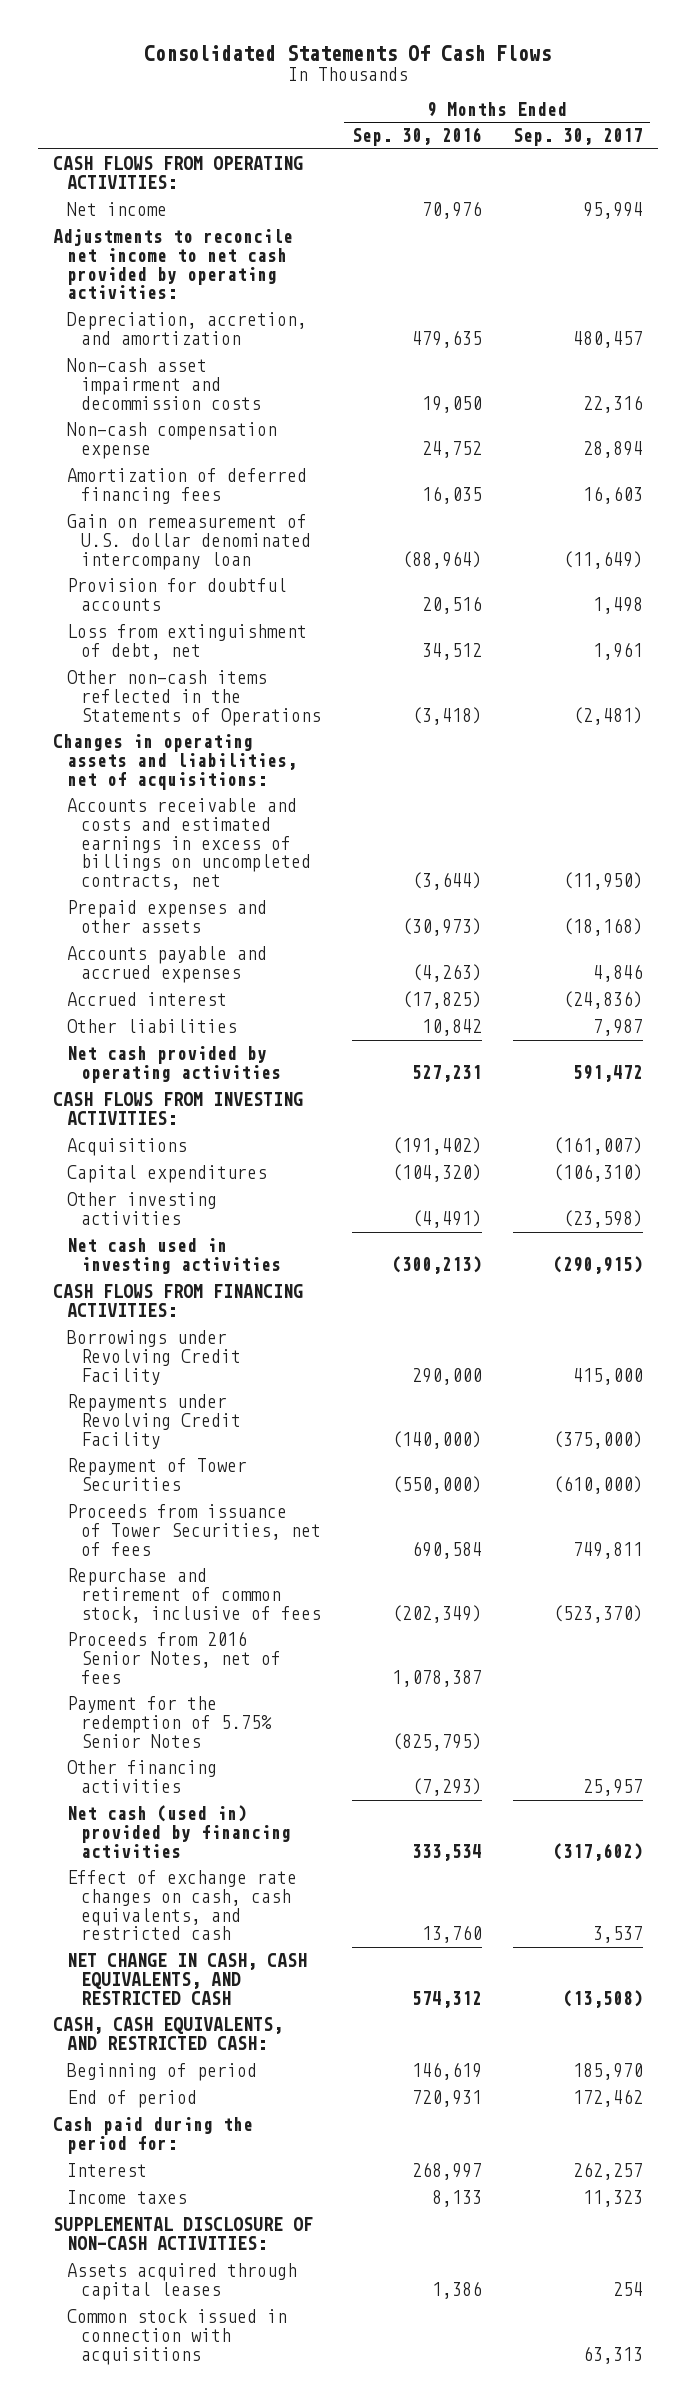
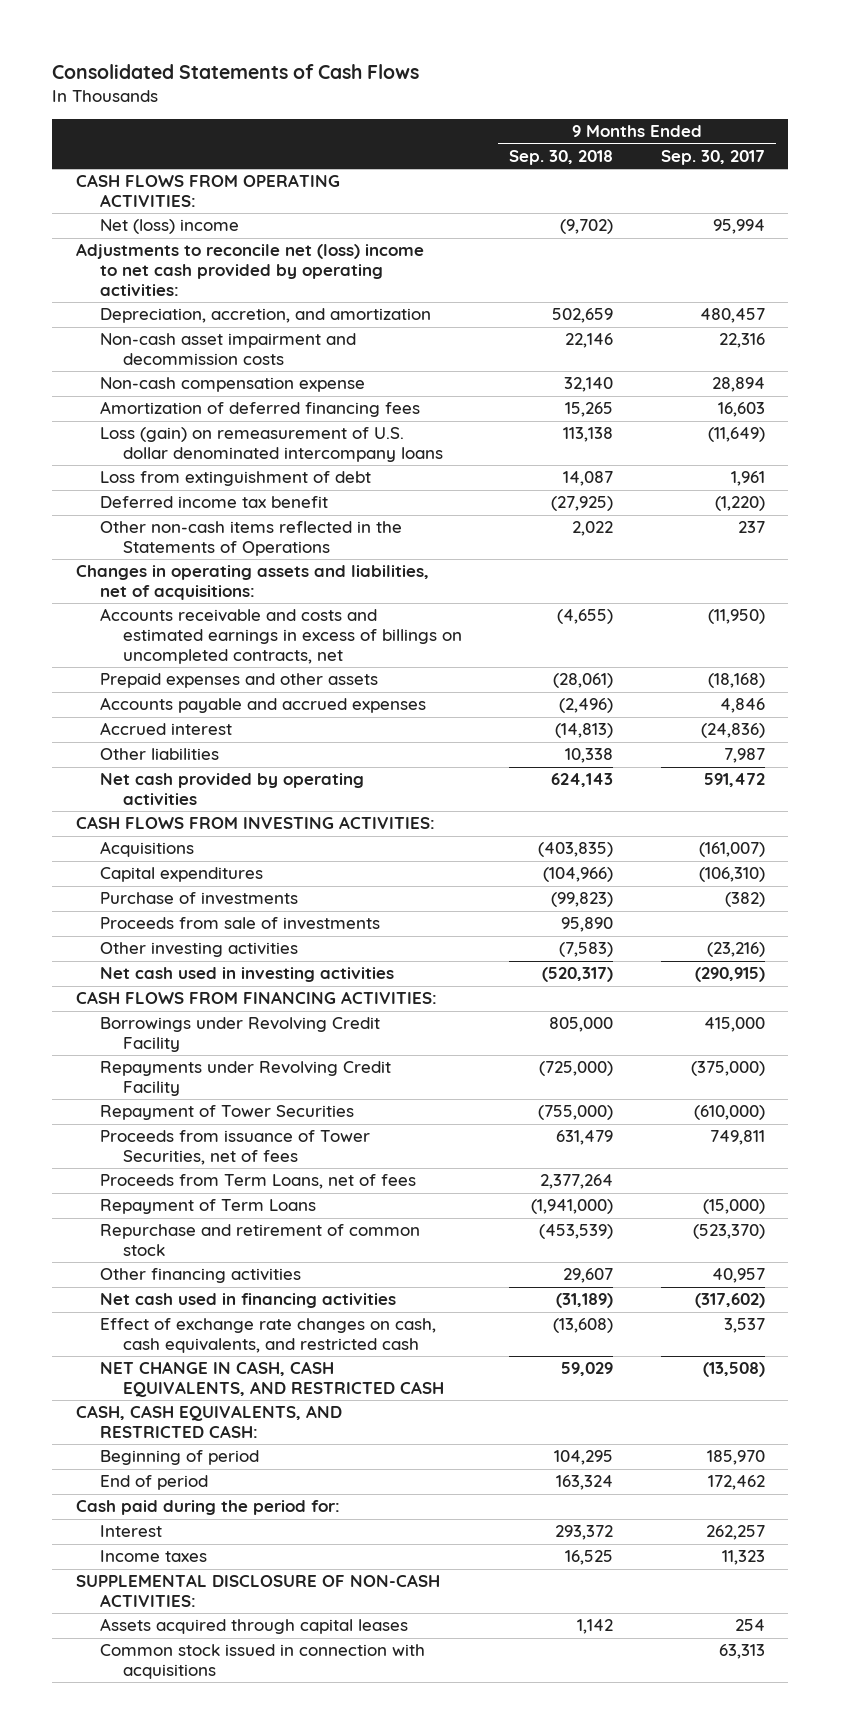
- Consolidated Statements Of Cash Flows
+ Consolidated Statements of Cash Flows
- | 9 Months Ended Sep. 30, 2016 | 9 Months Ended Sep. 30, 2017
+ | 9 Months Ended Sep. 30, 2018 | 9 Months Ended Sep. 30, 2017
- Net income | 70,976 | 95,994
- Adjustments to reconcile net income to net cash provided by operating activities:
+ Net (loss) income | (9,702) | 95,994
+ Adjustments to reconcile net (loss) income to net cash provided by operating activities:
- Gain on remeasurement of U.S. dollar denominated intercompany loan | (88,964) | (11,649)
- Provision for doubtful accounts | 20,516 | 1,498
- Loss from extinguishment of debt, net | 34,512 | 1,961
- Other non-cash items reflected in the Statements of Operations | (3,418) | (2,481)
+ Loss (gain) on remeasurement of U.S. dollar denominated intercompany loans | 113,138 | (11,649)
+ Loss from extinguishment of debt | 14,087 | 1,961
+ Deferred income tax benefit | (27,925) | (1,220)
+ Other non-cash items reflected in the Statements of Operations | 2,022 | 237
- Other investing activities | (4,491) | (23,598)
+ Purchase of investments | (99,823) | (382)
+ Proceeds from sale of investments | 95,890 |
+ Other investing activities | (7,583) | (23,216)
- Repurchase and retirement of common stock, inclusive of fees | (202,349) | (523,370)
- Proceeds from 2016 Senior Notes, net of fees | 1,078,387 |
- Payment for the redemption of 5.75% Senior Notes | (825,795) |
- Other financing activities | (7,293) | 25,957
- Net cash (used in) provided by financing activities | 333,534 | (317,602)
+ Proceeds from Term Loans, net of fees | 2,377,264 |
+ Repayment of Term Loans | (1,941,000) | (15,000)
+ Repurchase and retirement of common stock | (453,539) | (523,370)
+ Other financing activities | 29,607 | 40,957
+ Net cash used in financing activities | (31,189) | (317,602)

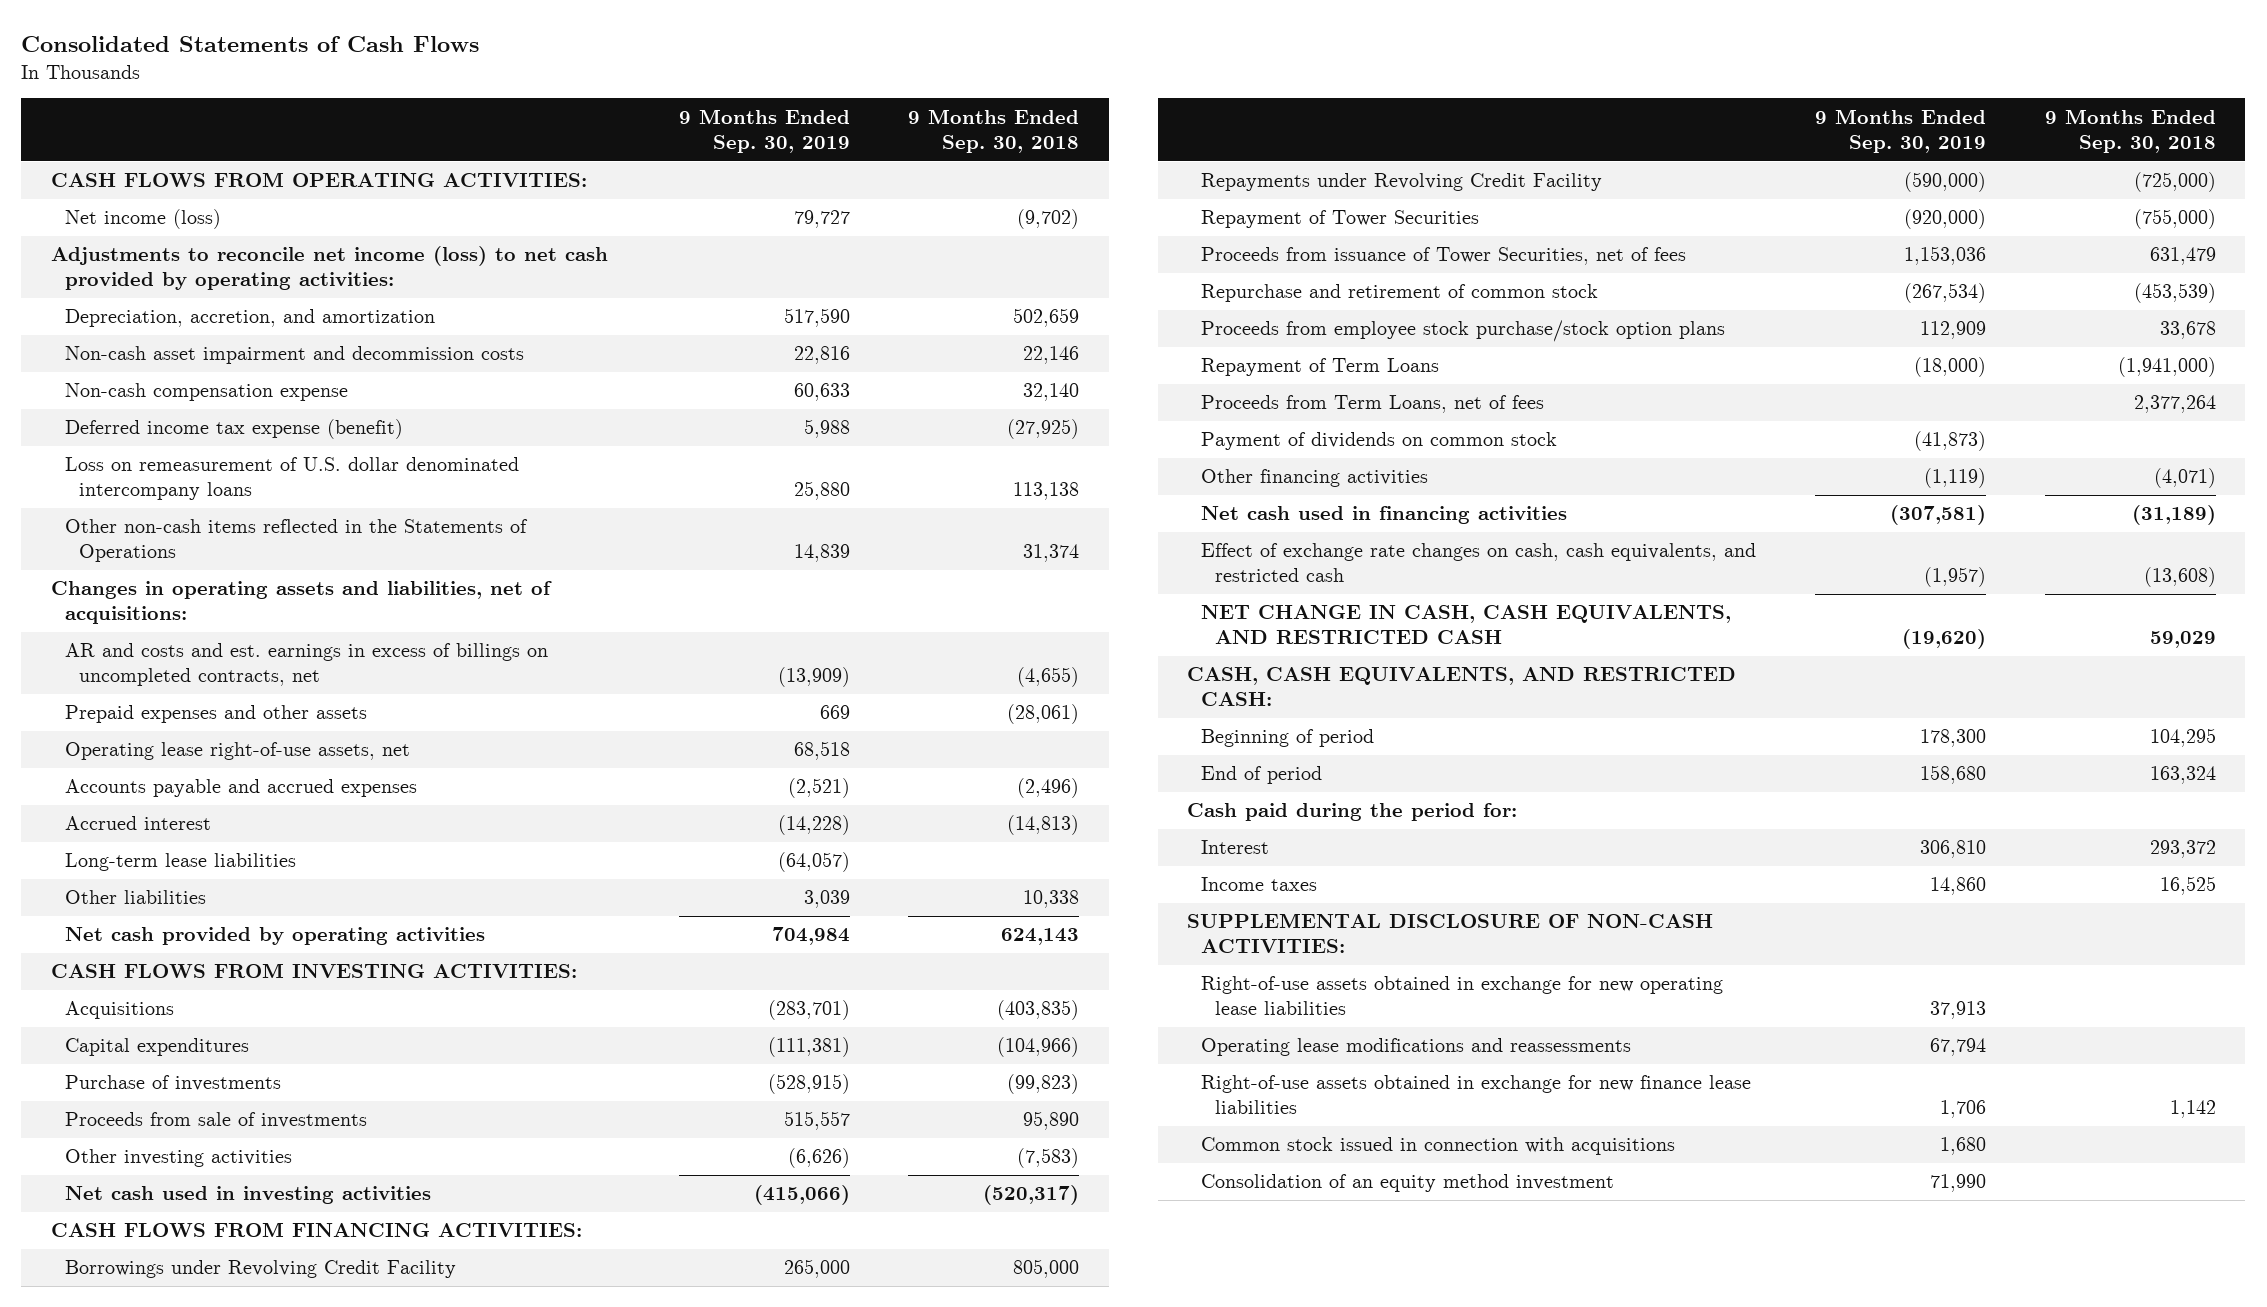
- | 9 Months Ended Sep. 30, 2018 | 9 Months Ended Sep. 30, 2017
+ | 9 Months Ended Sep. 30, 2019 | 9 Months Ended Sep. 30, 2018
- Net (loss) income | (9,702) | 95,994
- Adjustments to reconcile net (loss) income to net cash provided by operating activities:
+ Net income (loss) | 79,727 | (9,702)
+ Adjustments to reconcile net income (loss) to net cash provided by operating activities:
- Amortization of deferred financing fees | 15,265 | 16,603
- Loss (gain) on remeasurement of U.S. dollar denominated intercompany loans | 113,138 | (11,649)
- Loss from extinguishment of debt | 14,087 | 1,961
- Deferred income tax benefit | (27,925) | (1,220)
- Other non-cash items reflected in the Statements of Operations | 2,022 | 237
+ Deferred income tax expense (benefit) | 5,988 | (27,925)
+ Loss on remeasurement of U.S. dollar denominated intercompany loans | 25,880 | 113,138
+ Other non-cash items reflected in the Statements of Operations | 14,839 | 31,374
- Accounts receivable and costs and estimated earnings in excess of billings on uncompleted contracts, net | (4,655) | (11,950)
+ AR and costs and est. earnings in excess of billings on uncompleted contracts, net | (13,909) | (4,655)
+ Operating lease right-of-use assets, net | 68,518 |
+ Long-term lease liabilities | (64,057) |
- Other financing activities | 29,607 | 40,957
+ Proceeds from employee stock purchase/stock option plans | 112,909 | 33,678
moved down: Repayment of Term Loans | (18,000) | (1,941,000)
moved down: Proceeds from Term Loans, net of fees | | 2,377,264
+ Payment of dividends on common stock | (41,873) |
+ Other financing activities | (1,119) | (4,071)
- Assets acquired through capital leases | 1,142 | 254
+ Right-of-use assets obtained in exchange for new operating lease liabilities | 37,913 |
+ Operating lease modifications and reassessments | 67,794 |
+ Right-of-use assets obtained in exchange for new finance lease liabilities | 1,706 | 1,142
+ Consolidation of an equity method investment | 71,990 |

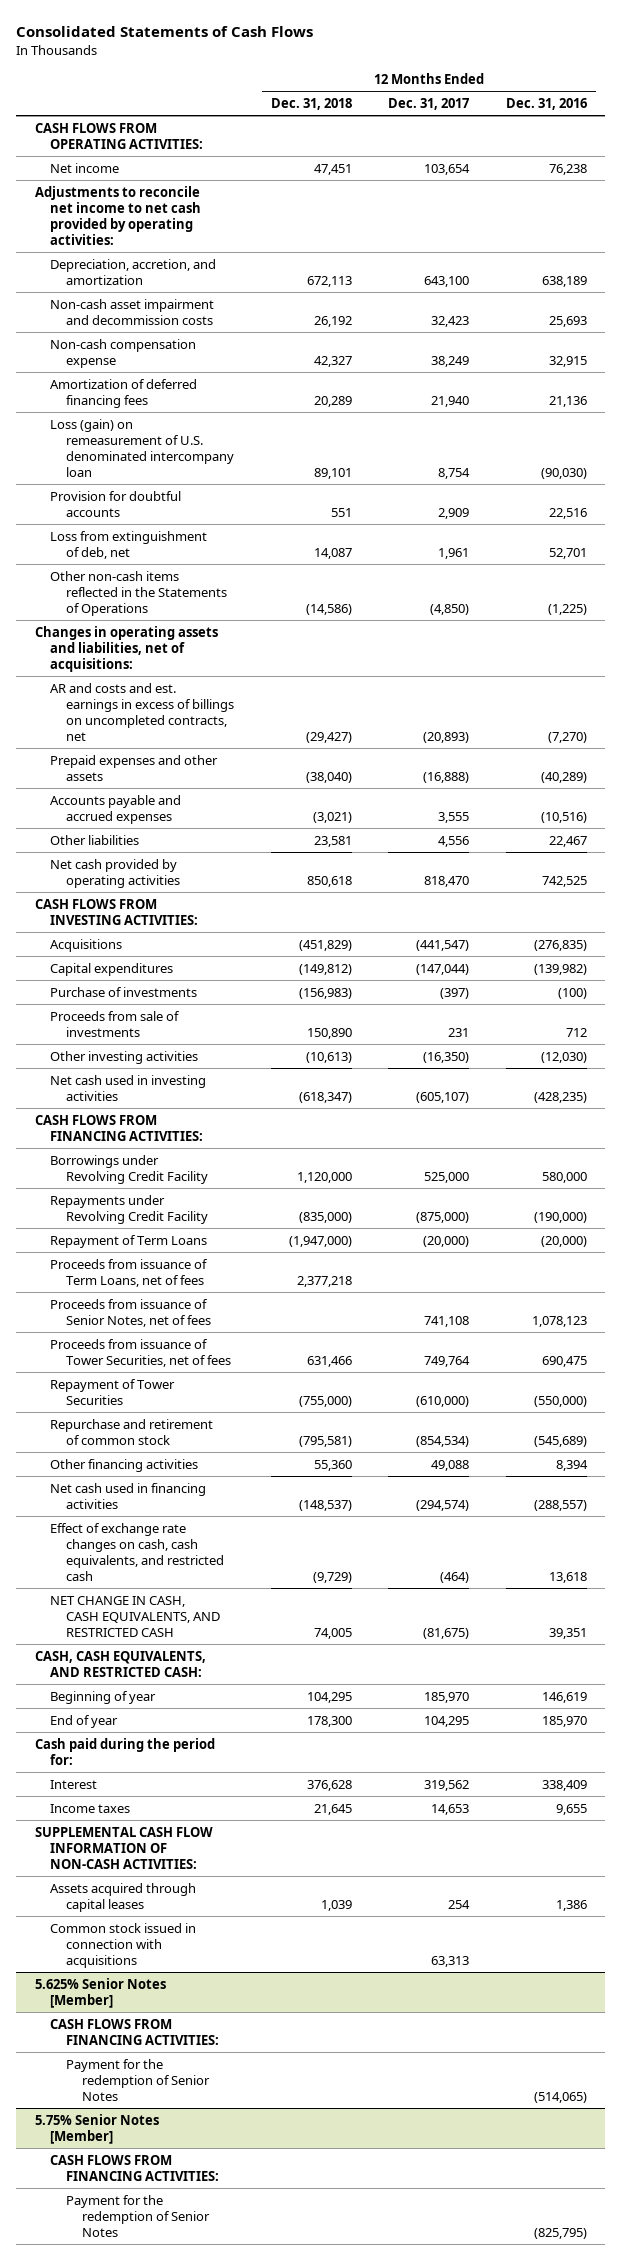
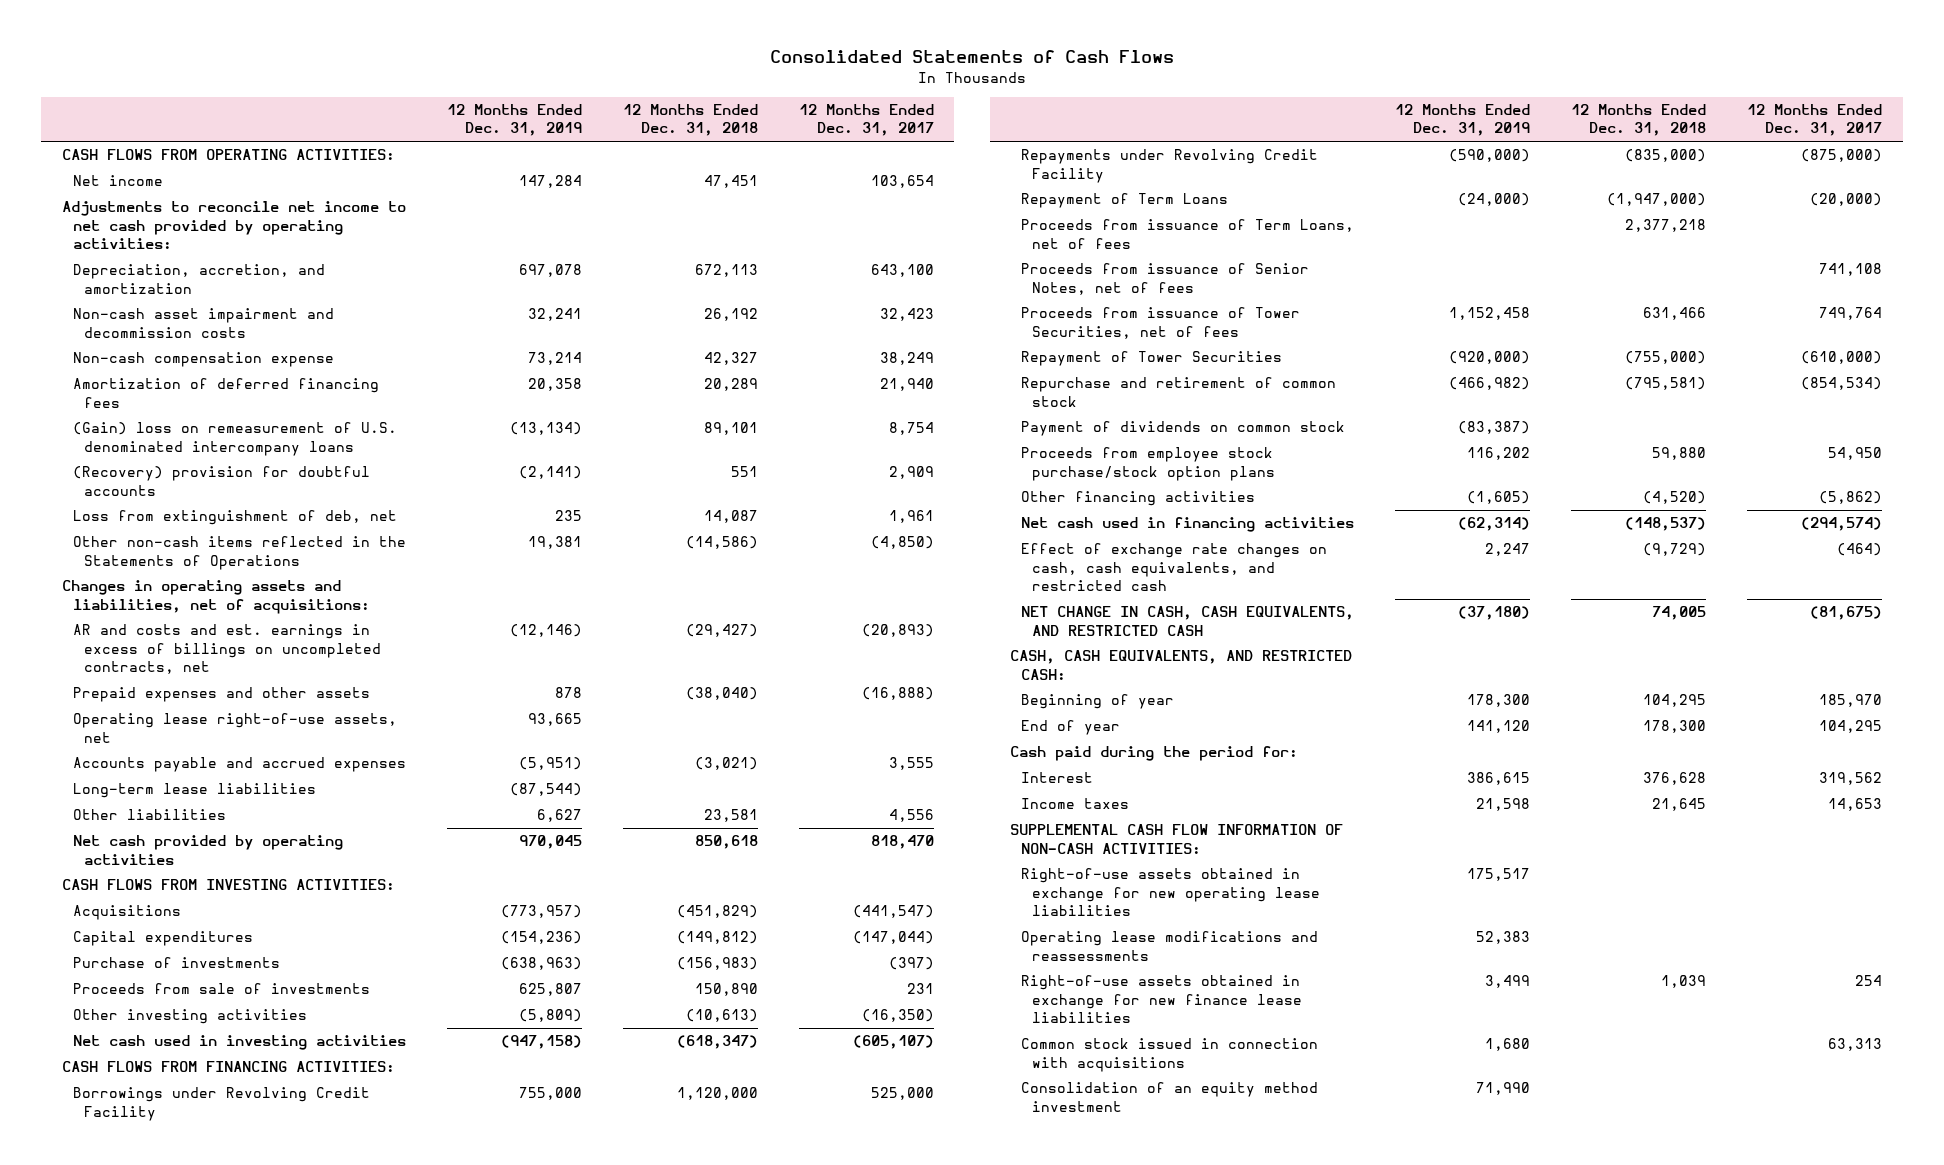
- | 12 Months Ended Dec. 31, 2018 | 12 Months Ended Dec. 31, 2017 | 12 Months Ended Dec. 31, 2016
+ | 12 Months Ended Dec. 31, 2019 | 12 Months Ended Dec. 31, 2018 | 12 Months Ended Dec. 31, 2017
- Loss (gain) on remeasurement of U.S. denominated intercompany loan | 89,101 | 8,754 | (90,030)
- Provision for doubtful accounts | 551 | 2,909 | 22,516
+ (Gain) loss on remeasurement of U.S. denominated intercompany loans | (13,134) | 89,101 | 8,754
+ (Recovery) provision for doubtful accounts | (2,141) | 551 | 2,909
+ Operating lease right-of-use assets, net | 93,665 | |
+ Long-term lease liabilities | (87,544) | |
- Other financing activities | 55,360 | 49,088 | 8,394
+ Payment of dividends on common stock | (83,387) | |
+ Proceeds from employee stock purchase/stock option plans | 116,202 | 59,880 | 54,950
+ Other financing activities | (1,605) | (4,520) | (5,862)
- Assets acquired through capital leases | 1,039 | 254 | 1,386
+ Right-of-use assets obtained in exchange for new operating lease liabilities | 175,517 | |
+ Operating lease modifications and reassessments | 52,383 | |
+ Right-of-use assets obtained in exchange for new finance lease liabilities | 3,499 | 1,039 | 254
- 5.625% Senior Notes [Member]
- CASH FLOWS FROM FINANCING ACTIVITIES:
- Payment for the redemption of Senior Notes | | | (514,065)
- 5.75% Senior Notes [Member]
- CASH FLOWS FROM FINANCING ACTIVITIES:
- Payment for the redemption of Senior Notes | | | (825,795)
+ Consolidation of an equity method investment | 71,990 | |

